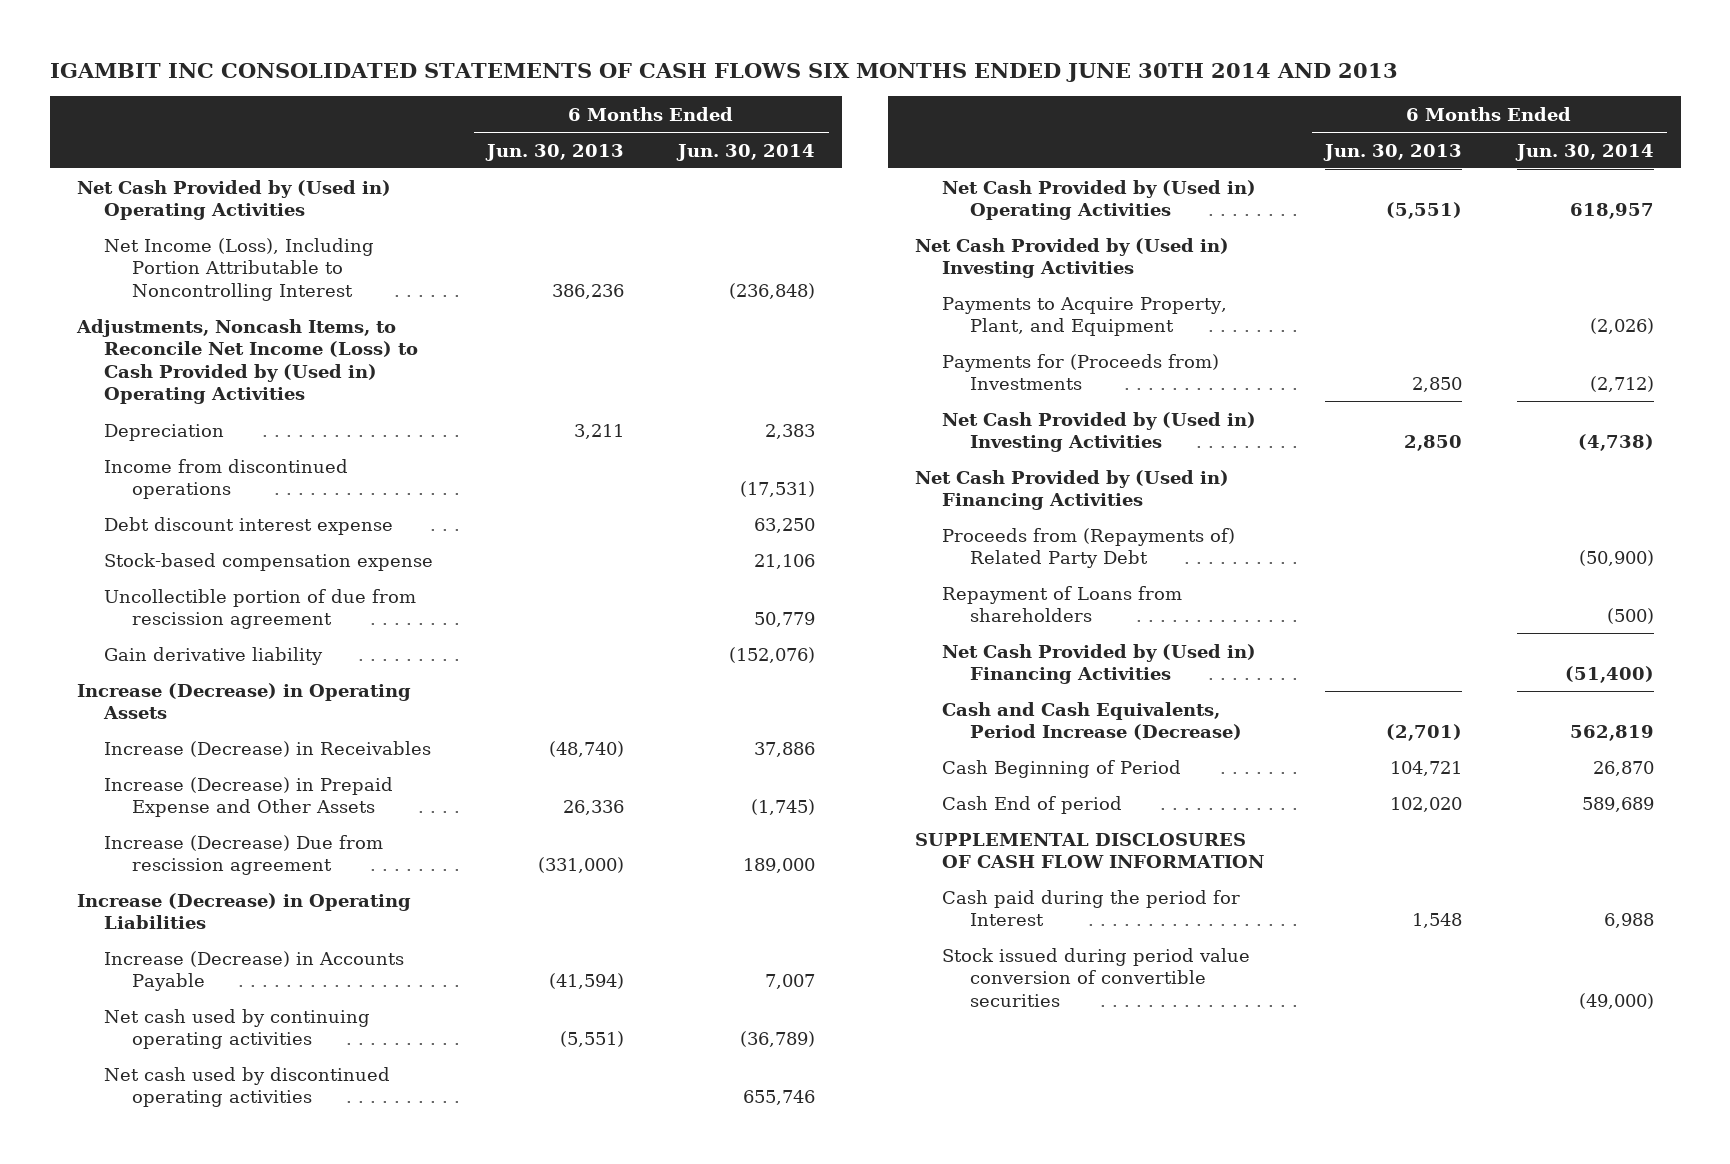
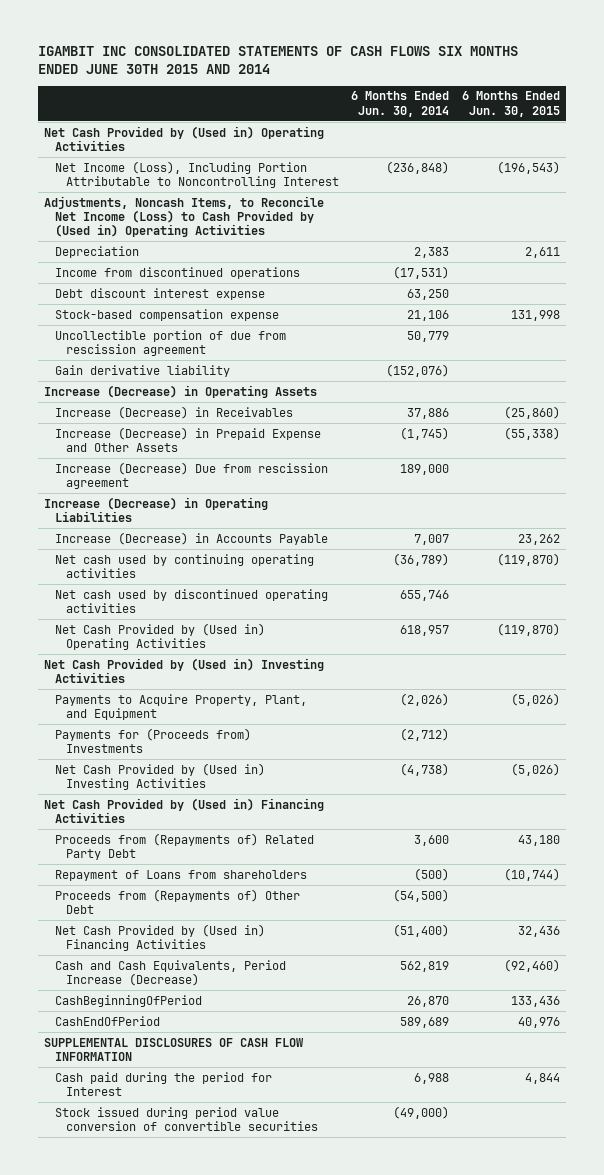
- IGAMBIT INC CONSOLIDATED STATEMENTS OF CASH FLOWS SIX MONTHS ENDED JUNE 30TH 2014 AND 2013
+ IGAMBIT INC CONSOLIDATED STATEMENTS OF CASH FLOWS SIX MONTHS ENDED JUNE 30TH 2015 AND 2014
- | 6 Months Ended Jun. 30, 2013 | 6 Months Ended Jun. 30, 2014
+ | 6 Months Ended Jun. 30, 2014 | 6 Months Ended Jun. 30, 2015
- Proceeds from (Repayments of) Related Party Debt | | (50,900)
+ Proceeds from (Repayments of) Related Party Debt | 3,600 | 43,180
+ Proceeds from (Repayments of) Other Debt | (54,500) |
- Cash Beginning of Period | 104,721 | 26,870
- Cash End of period | 102,020 | 589,689
+ CashBeginningOfPeriod | 26,870 | 133,436
+ CashEndOfPeriod | 589,689 | 40,976

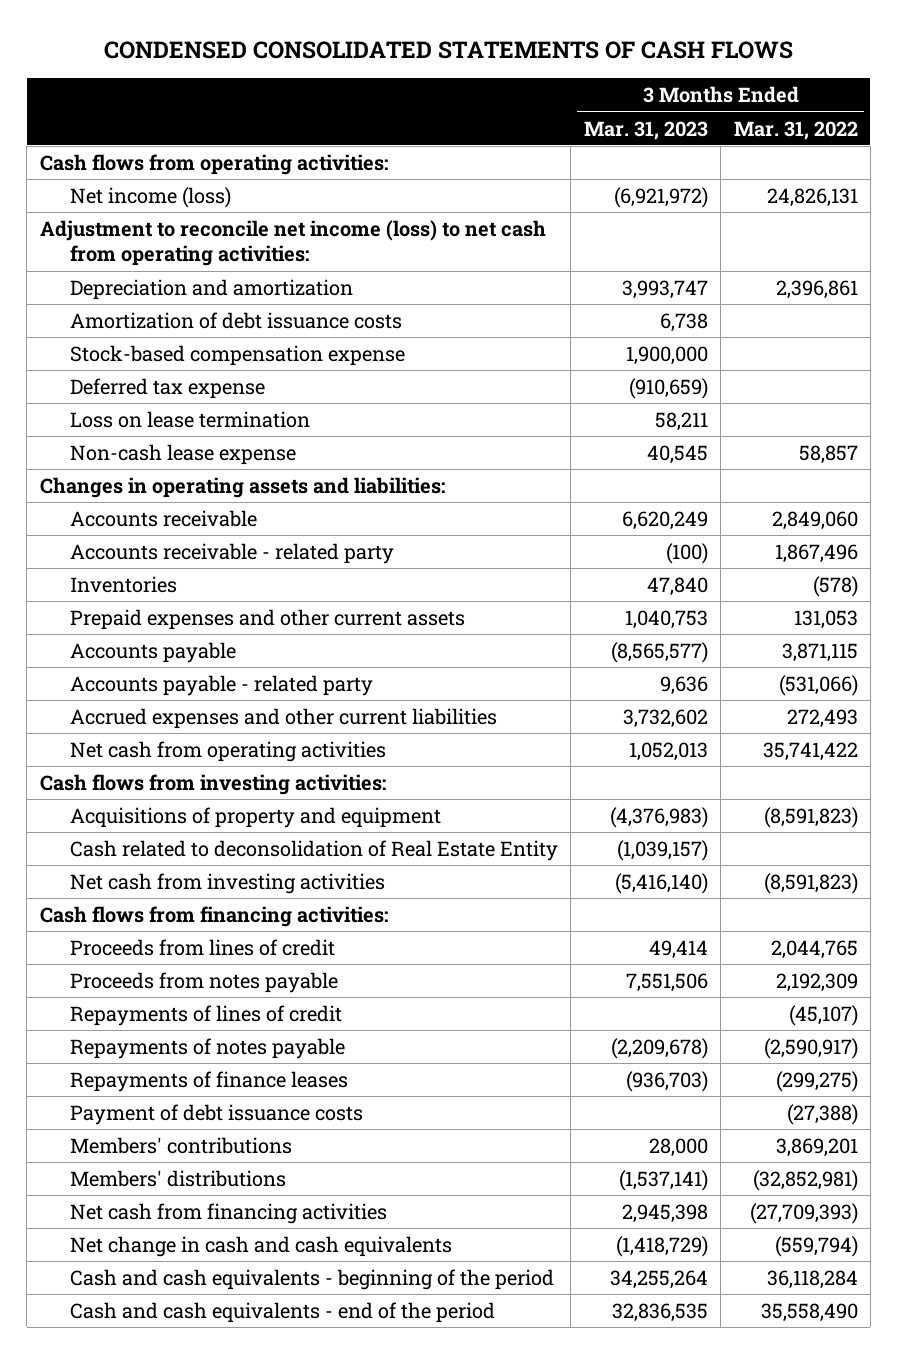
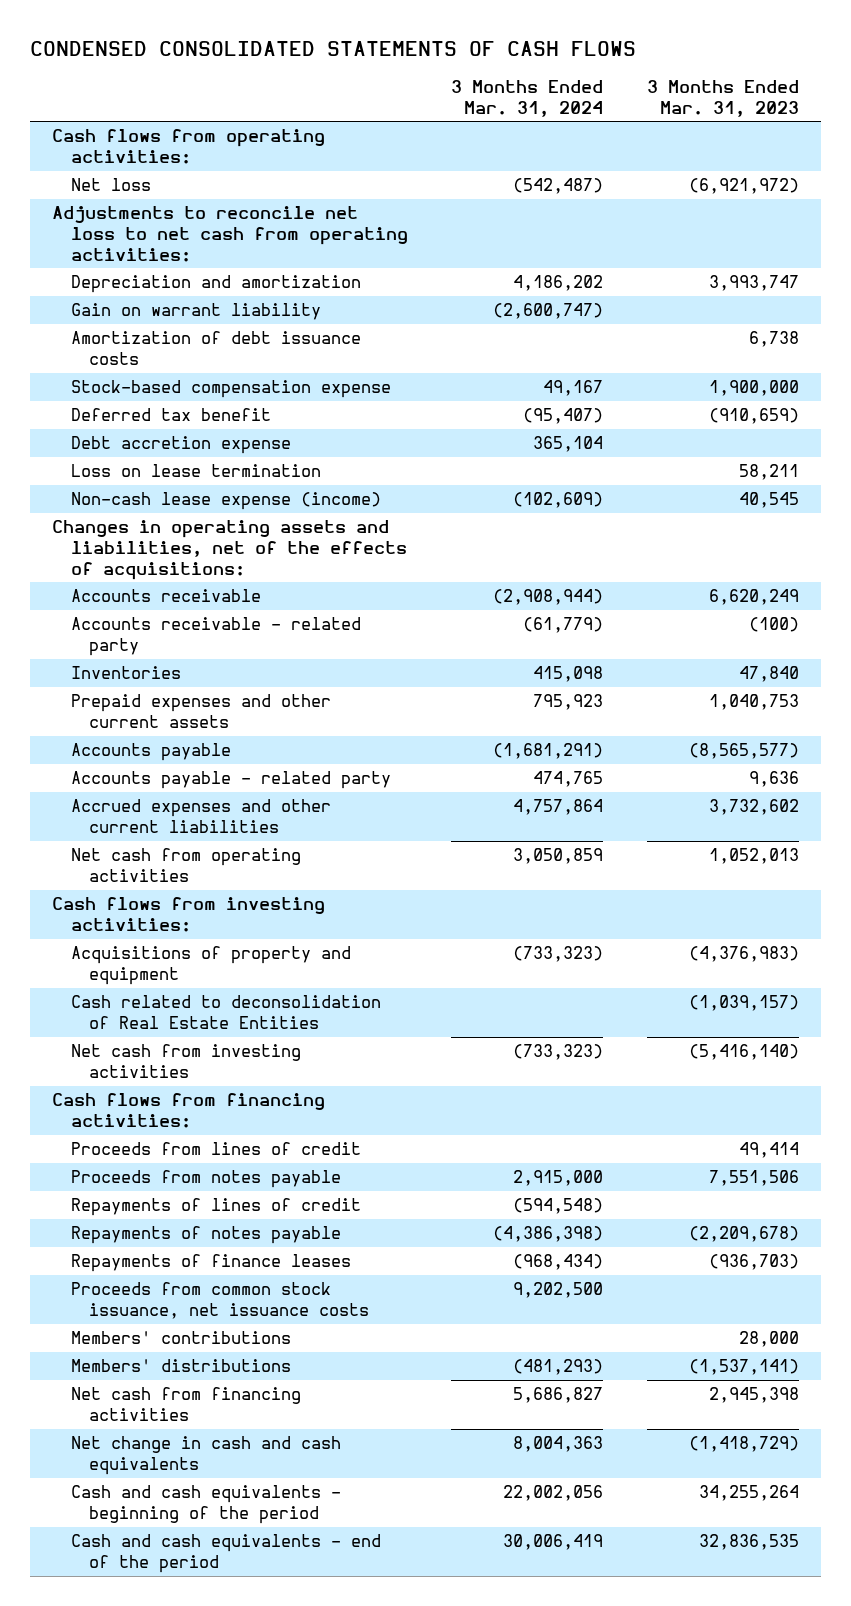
- | 3 Months Ended Mar. 31, 2023 | 3 Months Ended Mar. 31, 2022
+ | 3 Months Ended Mar. 31, 2024 | 3 Months Ended Mar. 31, 2023
- Net income (loss) | (6,921,972) | 24,826,131
- Adjustment to reconcile net income (loss) to net cash from operating activities:
+ Net loss | (542,487) | (6,921,972)
+ Adjustments to reconcile net loss to net cash from operating activities:
+ Gain on warrant liability | (2,600,747) |
- Deferred tax expense | (910,659) |
+ Deferred tax benefit | (95,407) | (910,659)
+ Debt accretion expense | 365,104 |
- Non-cash lease expense | 40,545 | 58,857
- Changes in operating assets and liabilities:
+ Non-cash lease expense (income) | (102,609) | 40,545
+ Changes in operating assets and liabilities, net of the effects of acquisitions:
- Cash related to deconsolidation of Real Estate Entity | (1,039,157) |
+ Cash related to deconsolidation of Real Estate Entities | | (1,039,157)
- Payment of debt issuance costs | | (27,388)
+ Proceeds from common stock issuance, net issuance costs | 9,202,500 |

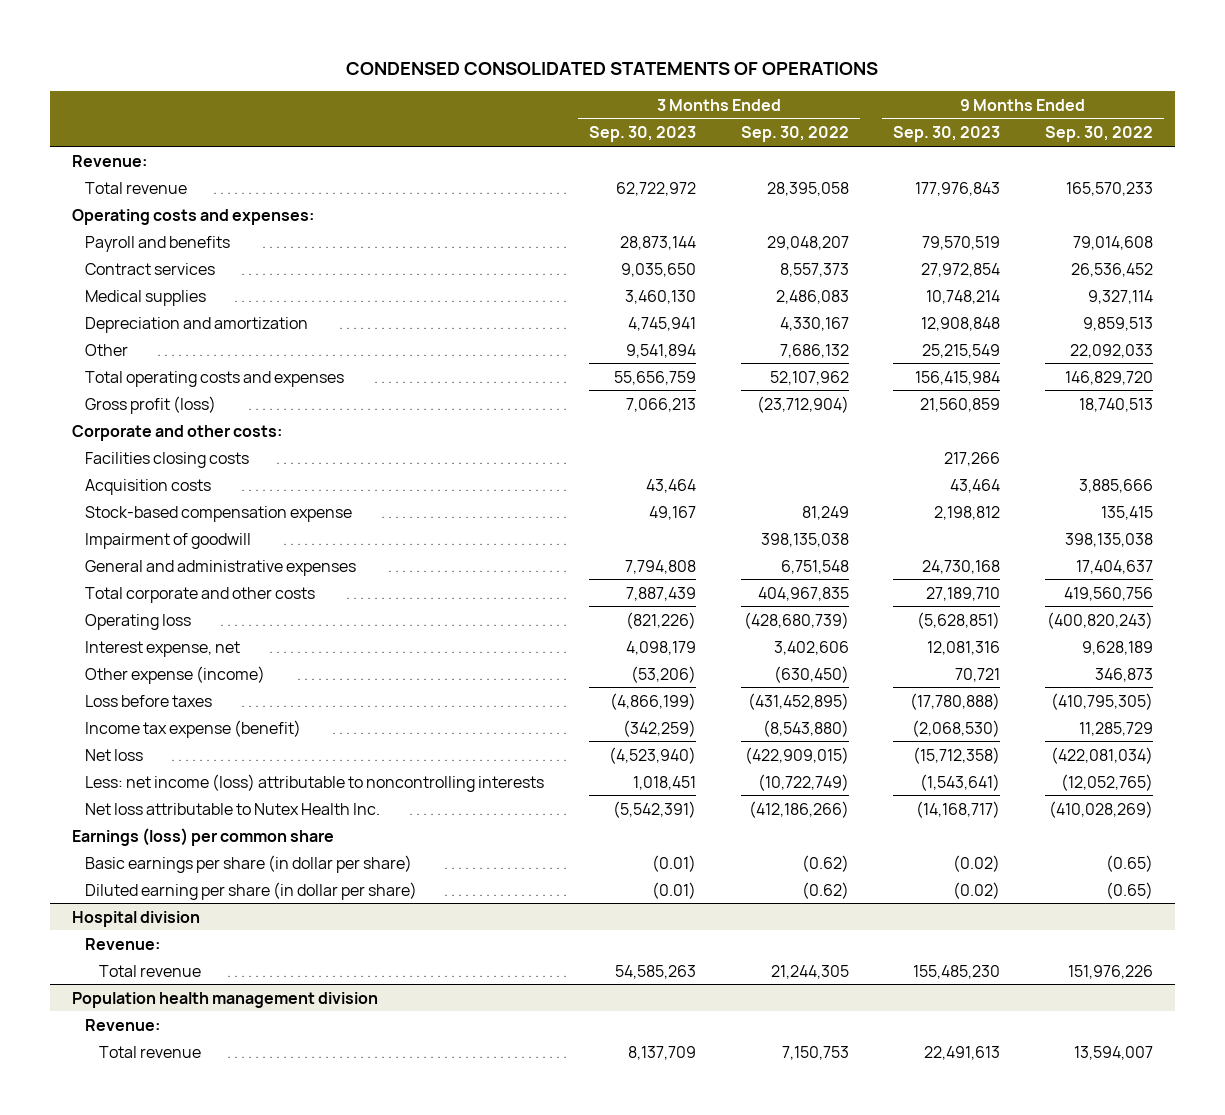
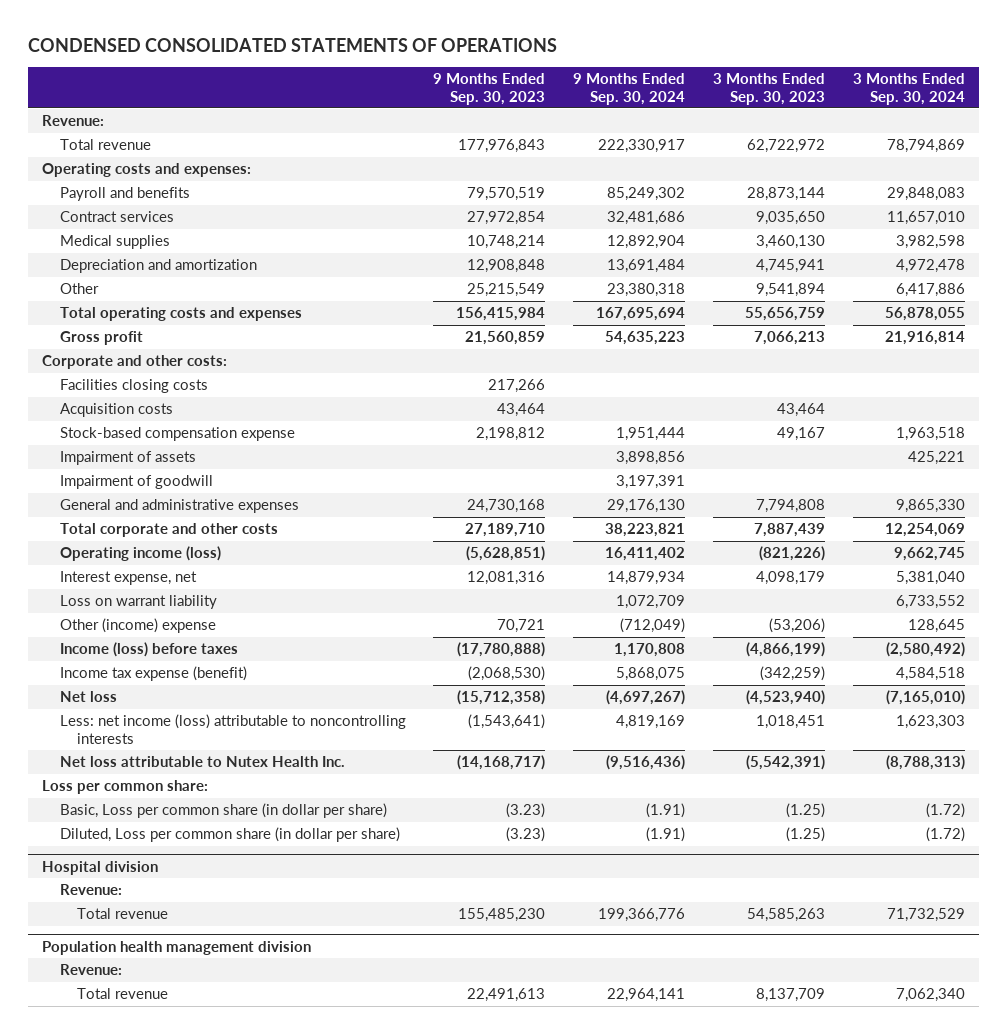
- | 3 Months Ended Sep. 30, 2023 | 3 Months Ended Sep. 30, 2022 | 9 Months Ended Sep. 30, 2023 | 9 Months Ended Sep. 30, 2022
+ | 9 Months Ended Sep. 30, 2023 | 9 Months Ended Sep. 30, 2024 | 3 Months Ended Sep. 30, 2023 | 3 Months Ended Sep. 30, 2024
- Gross profit (loss) | 7,066,213 | (23,712,904) | 21,560,859 | 18,740,513
+ Gross profit | 21,560,859 | 54,635,223 | 7,066,213 | 21,916,814
+ Impairment of assets | | 3,898,856 | | 425,221
- Operating loss | (821,226) | (428,680,739) | (5,628,851) | (400,820,243)
+ Operating income (loss) | (5,628,851) | 16,411,402 | (821,226) | 9,662,745
- Other expense (income) | (53,206) | (630,450) | 70,721 | 346,873
- Loss before taxes | (4,866,199) | (431,452,895) | (17,780,888) | (410,795,305)
+ Loss on warrant liability | | 1,072,709 | | 6,733,552
+ Other (income) expense | 70,721 | (712,049) | (53,206) | 128,645
+ Income (loss) before taxes | (17,780,888) | 1,170,808 | (4,866,199) | (2,580,492)
- Earnings (loss) per common share
- Basic earnings per share (in dollar per share) | (0.01) | (0.62) | (0.02) | (0.65)
- Diluted earning per share (in dollar per share) | (0.01) | (0.62) | (0.02) | (0.65)
+ Loss per common share:
+ Basic, Loss per common share (in dollar per share) | (3.23) | (1.91) | (1.25) | (1.72)
+ Diluted, Loss per common share (in dollar per share) | (3.23) | (1.91) | (1.25) | (1.72)

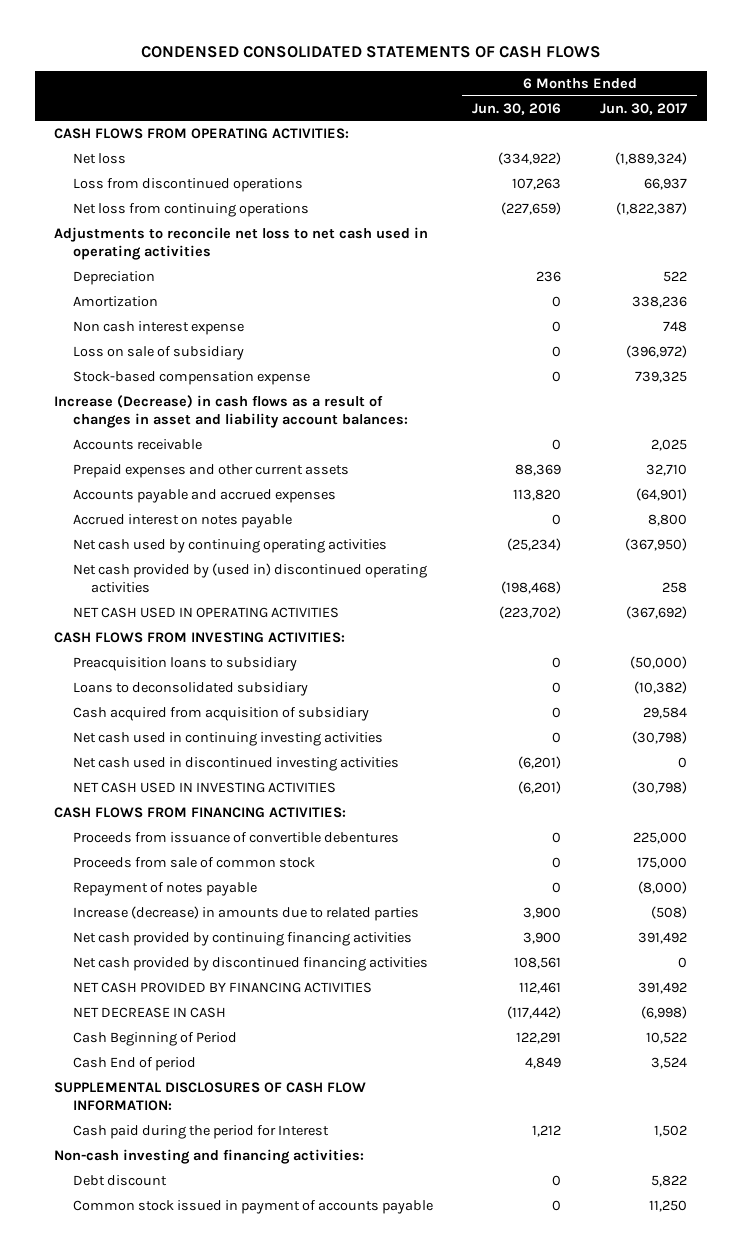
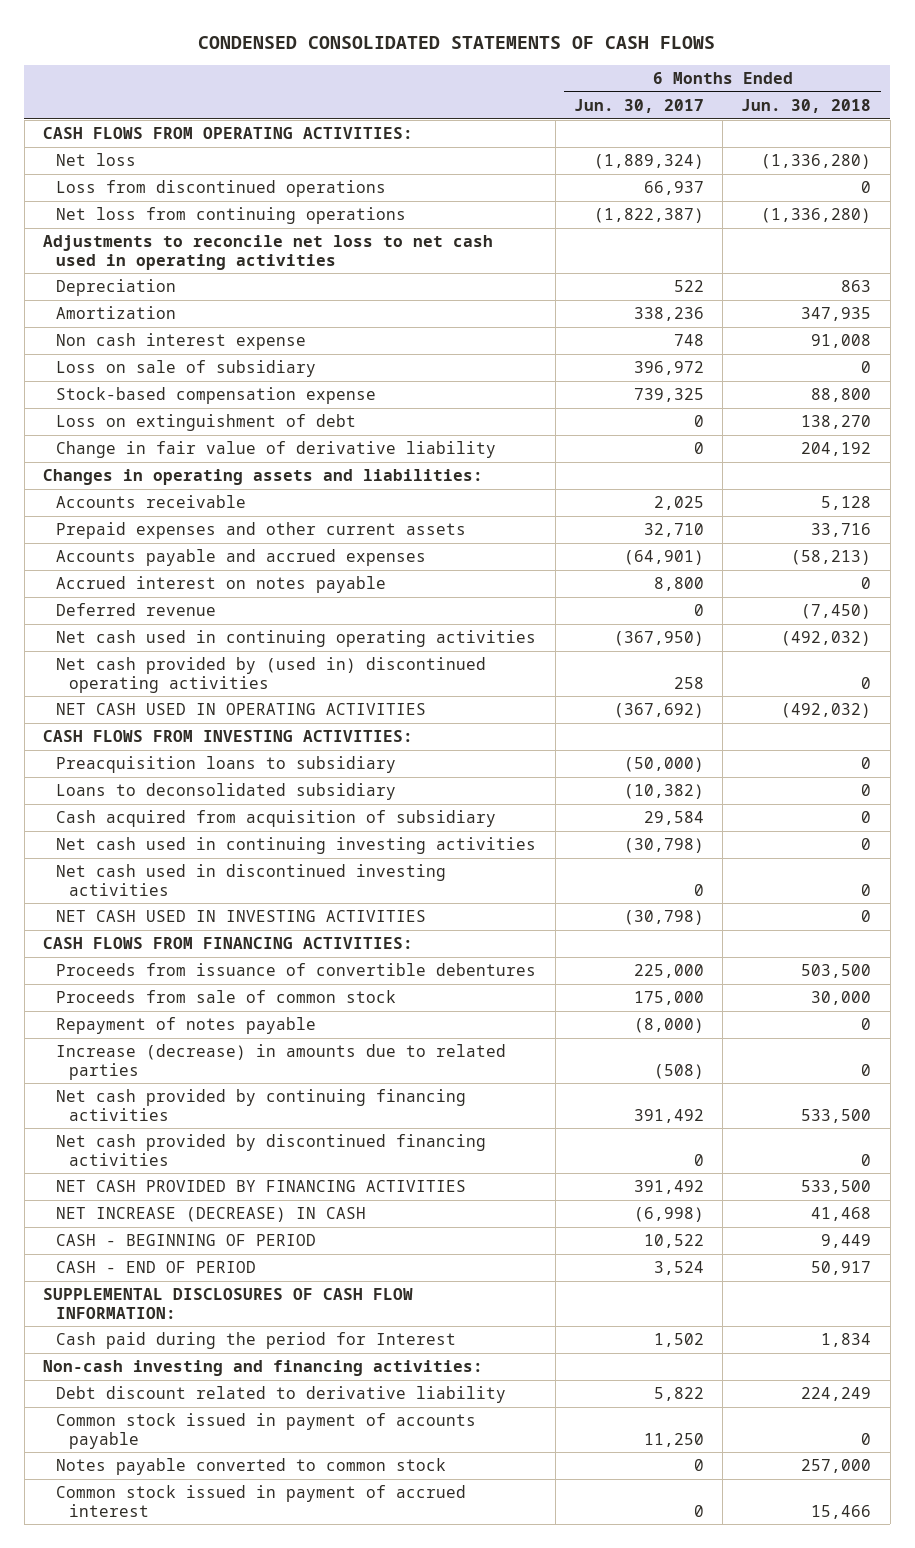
- | 6 Months Ended Jun. 30, 2016 | 6 Months Ended Jun. 30, 2017
+ | 6 Months Ended Jun. 30, 2017 | 6 Months Ended Jun. 30, 2018
- Loss on sale of subsidiary | 0 | (396,972)
+ Loss on sale of subsidiary | 396,972 | 0
- Increase (Decrease) in cash flows as a result of changes in asset and liability account balances:
+ Loss on extinguishment of debt | 0 | 138,270
+ Change in fair value of derivative liability | 0 | 204,192
+ Changes in operating assets and liabilities:
- Net cash used by continuing operating activities | (25,234) | (367,950)
+ Deferred revenue | 0 | (7,450)
+ Net cash used in continuing operating activities | (367,950) | (492,032)
- NET DECREASE IN CASH | (117,442) | (6,998)
- Cash Beginning of Period | 122,291 | 10,522
- Cash End of period | 4,849 | 3,524
+ NET INCREASE (DECREASE) IN CASH | (6,998) | 41,468
+ CASH - BEGINNING OF PERIOD | 10,522 | 9,449
+ CASH - END OF PERIOD | 3,524 | 50,917
- Debt discount | 0 | 5,822
+ Debt discount related to derivative liability | 5,822 | 224,249
+ Notes payable converted to common stock | 0 | 257,000
+ Common stock issued in payment of accrued interest | 0 | 15,466

